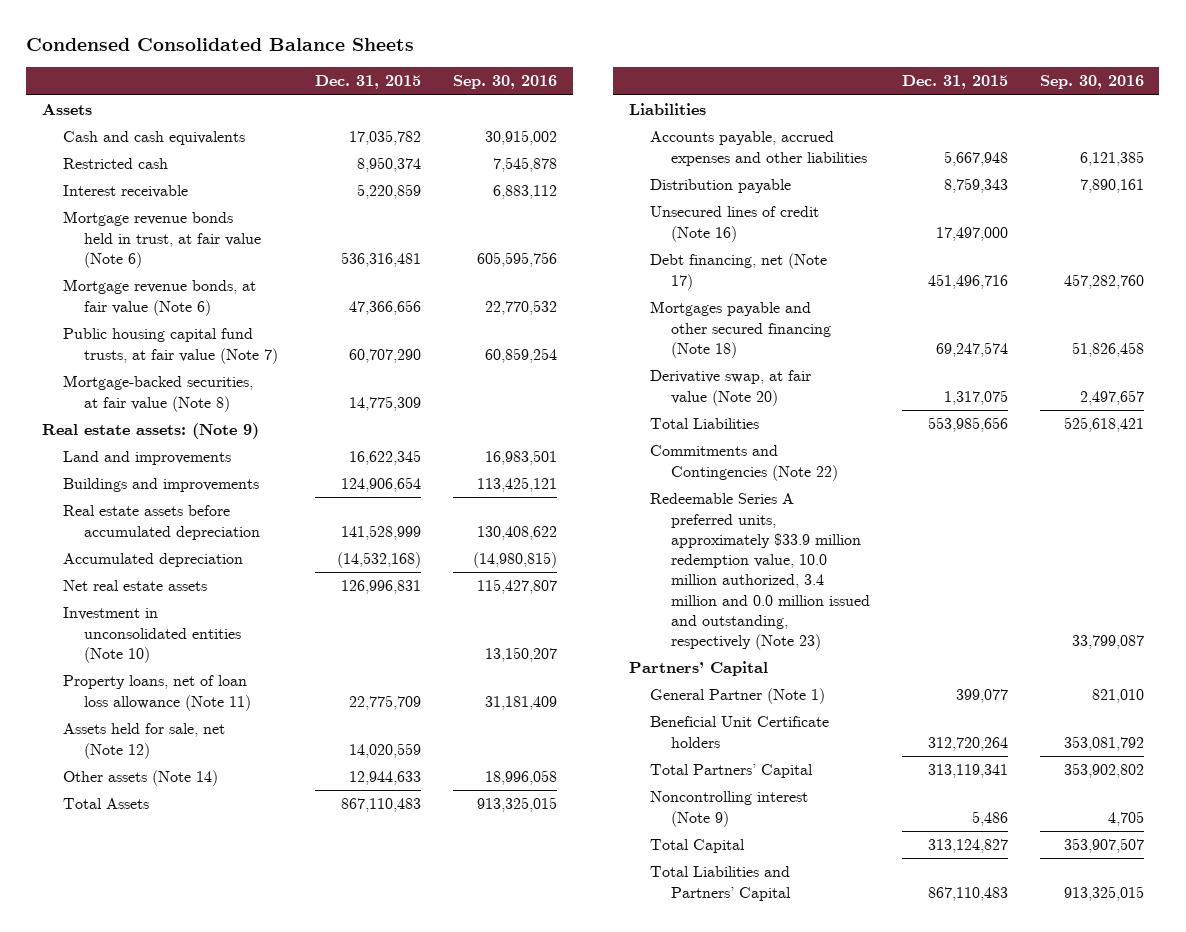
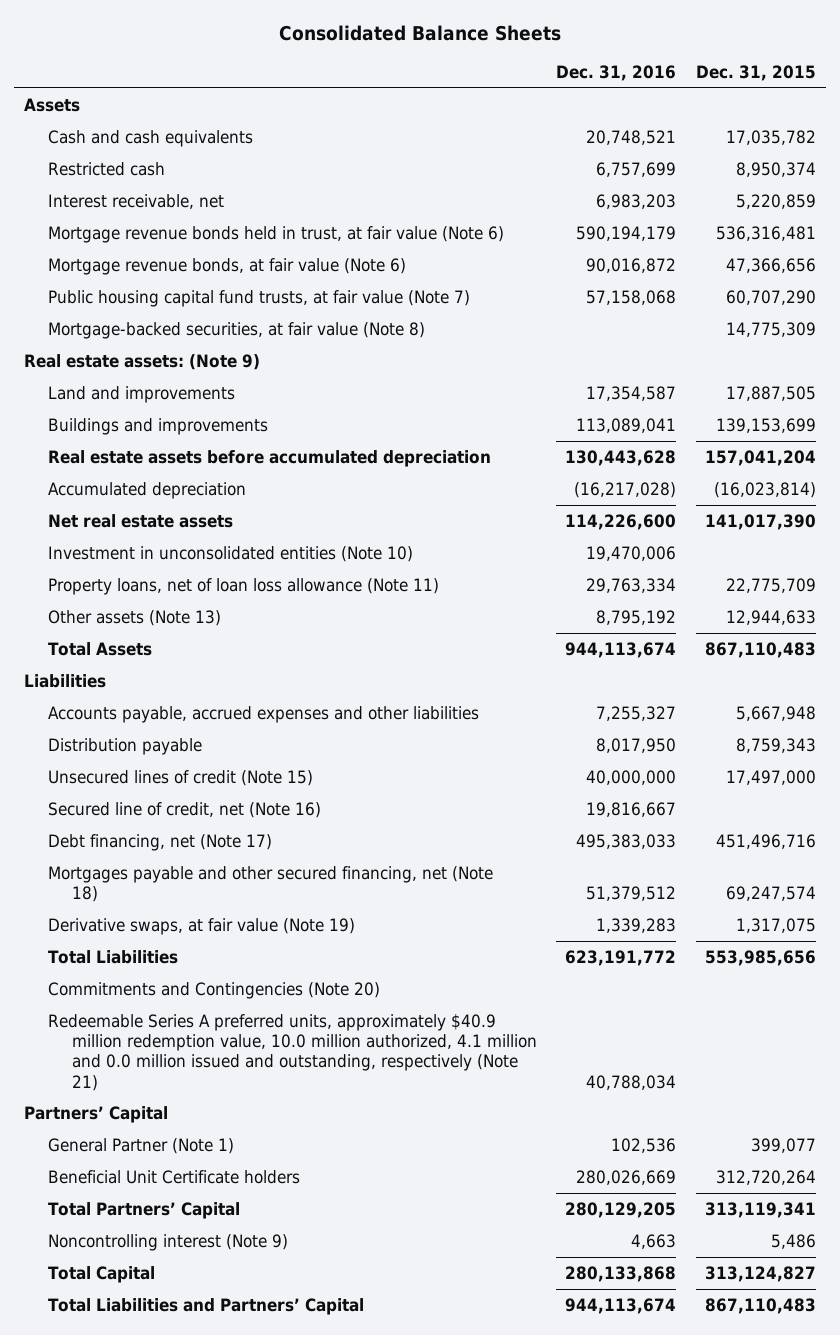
- Condensed Consolidated Balance Sheets
+ Consolidated Balance Sheets
- | Dec. 31, 2015 | Sep. 30, 2016
+ | Dec. 31, 2016 | Dec. 31, 2015
- Interest receivable | 5,220,859 | 6,883,112
+ Interest receivable, net | 6,983,203 | 5,220,859
- Land and improvements | 16,622,345 | 16,983,501
- Buildings and improvements | 124,906,654 | 113,425,121
- Real estate assets before accumulated depreciation | 141,528,999 | 130,408,622
- Accumulated depreciation | (14,532,168) | (14,980,815)
- Net real estate assets | 126,996,831 | 115,427,807
+ Land and improvements | 17,354,587 | 17,887,505
+ Buildings and improvements | 113,089,041 | 139,153,699
+ Real estate assets before accumulated depreciation | 130,443,628 | 157,041,204
+ Accumulated depreciation | (16,217,028) | (16,023,814)
+ Net real estate assets | 114,226,600 | 141,017,390
- Assets held for sale, net (Note 12) | 14,020,559 |
- Other assets (Note 14) | 12,944,633 | 18,996,058
+ Other assets (Note 13) | 8,795,192 | 12,944,633
- Unsecured lines of credit (Note 16) | 17,497,000 |
+ Unsecured lines of credit (Note 15) | 40,000,000 | 17,497,000
+ Secured line of credit, net (Note 16) | 19,816,667 |
- Mortgages payable and other secured financing (Note 18) | 69,247,574 | 51,826,458
- Derivative swap, at fair value (Note 20) | 1,317,075 | 2,497,657
+ Mortgages payable and other secured financing, net (Note 18) | 51,379,512 | 69,247,574
+ Derivative swaps, at fair value (Note 19) | 1,339,283 | 1,317,075
- Commitments and Contingencies (Note 22)
- Redeemable Series A preferred units, approximately $33.9 million redemption value, 10.0 million authorized, 3.4 million and 0.0 million issued and outstanding, respectively (Note 23) | | 33,799,087
+ Commitments and Contingencies (Note 20)
+ Redeemable Series A preferred units, approximately $40.9 million redemption value, 10.0 million authorized, 4.1 million and 0.0 million issued and outstanding, respectively (Note 21) | 40,788,034 |

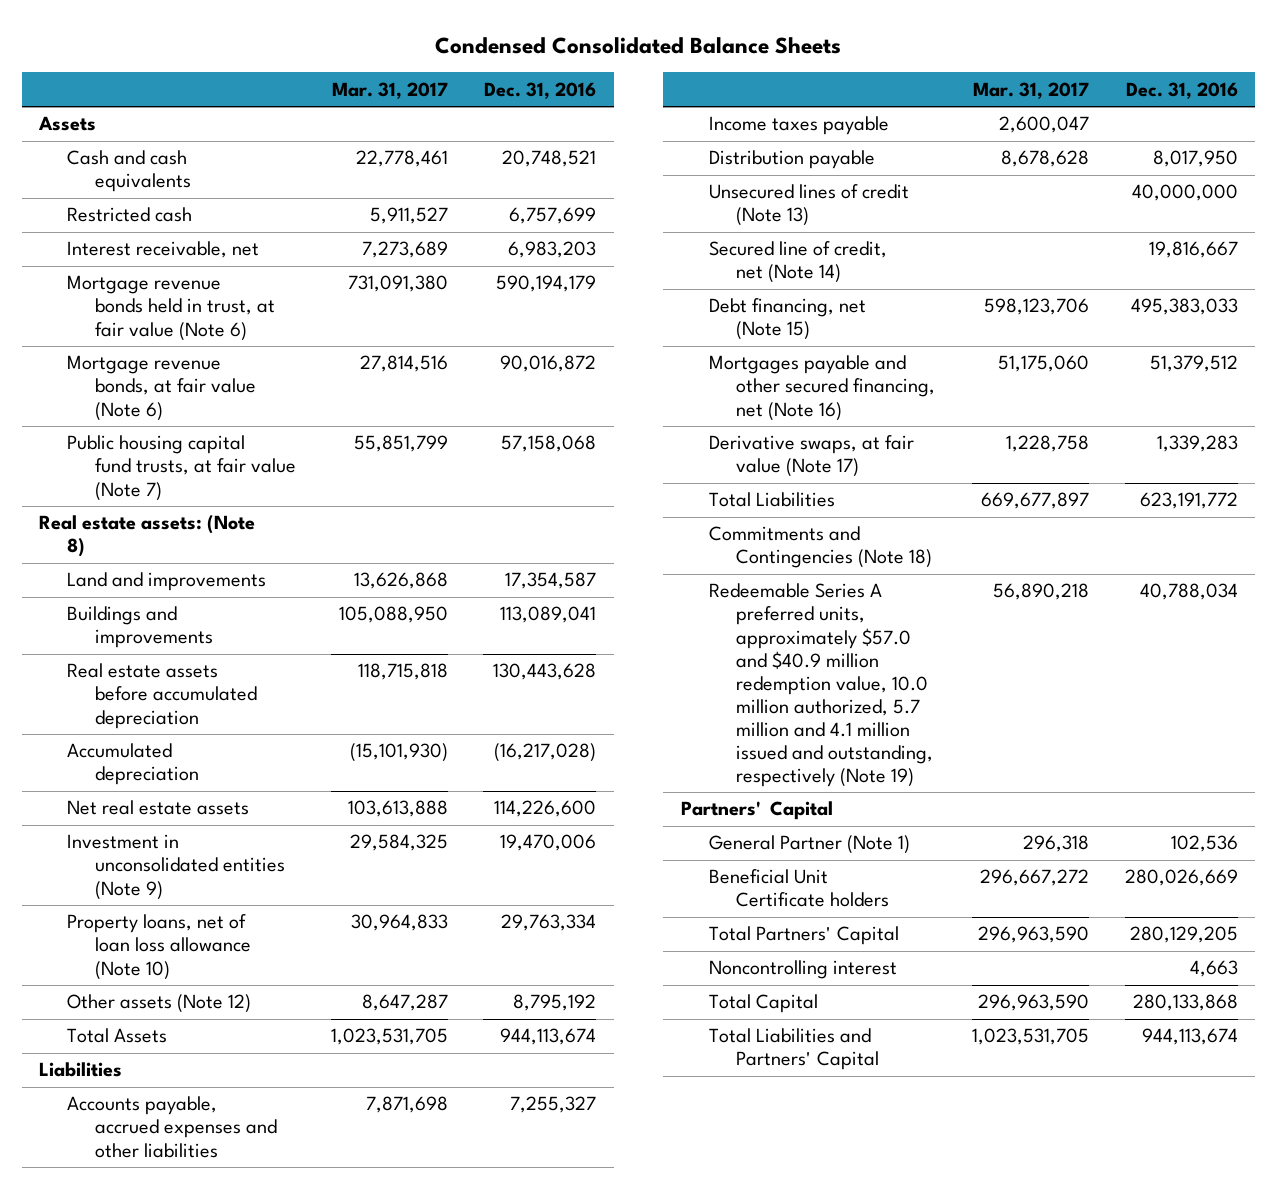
- Consolidated Balance Sheets
+ Condensed Consolidated Balance Sheets
- | Dec. 31, 2016 | Dec. 31, 2015
+ | Mar. 31, 2017 | Dec. 31, 2016
- Mortgage-backed securities, at fair value (Note 8) | | 14,775,309
- Real estate assets: (Note 9)
+ Real estate assets: (Note 8)
- Investment in unconsolidated entities (Note 10) | 19,470,006 |
- Property loans, net of loan loss allowance (Note 11) | 29,763,334 | 22,775,709
- Other assets (Note 13) | 8,795,192 | 12,944,633
+ Investment in unconsolidated entities (Note 9) | 29,584,325 | 19,470,006
+ Property loans, net of loan loss allowance (Note 10) | 30,964,833 | 29,763,334
+ Other assets (Note 12) | 8,647,287 | 8,795,192
+ Income taxes payable | 2,600,047 |
- Unsecured lines of credit (Note 15) | 40,000,000 | 17,497,000
- Secured line of credit, net (Note 16) | 19,816,667 |
- Debt financing, net (Note 17) | 495,383,033 | 451,496,716
- Mortgages payable and other secured financing, net (Note 18) | 51,379,512 | 69,247,574
- Derivative swaps, at fair value (Note 19) | 1,339,283 | 1,317,075
+ Unsecured lines of credit (Note 13) | | 40,000,000
+ Secured line of credit, net (Note 14) | | 19,816,667
+ Debt financing, net (Note 15) | 598,123,706 | 495,383,033
+ Mortgages payable and other secured financing, net (Note 16) | 51,175,060 | 51,379,512
+ Derivative swaps, at fair value (Note 17) | 1,228,758 | 1,339,283
- Commitments and Contingencies (Note 20)
- Redeemable Series A preferred units, approximately $40.9 million redemption value, 10.0 million authorized, 4.1 million and 0.0 million issued and outstanding, respectively (Note 21) | 40,788,034 |
+ Commitments and Contingencies (Note 18)
+ Redeemable Series A preferred units, approximately $57.0 and $40.9 million redemption value, 10.0 million authorized, 5.7 million and 4.1 million issued and outstanding, respectively (Note 19) | 56,890,218 | 40,788,034
- Noncontrolling interest (Note 9) | 4,663 | 5,486
+ Noncontrolling interest | | 4,663

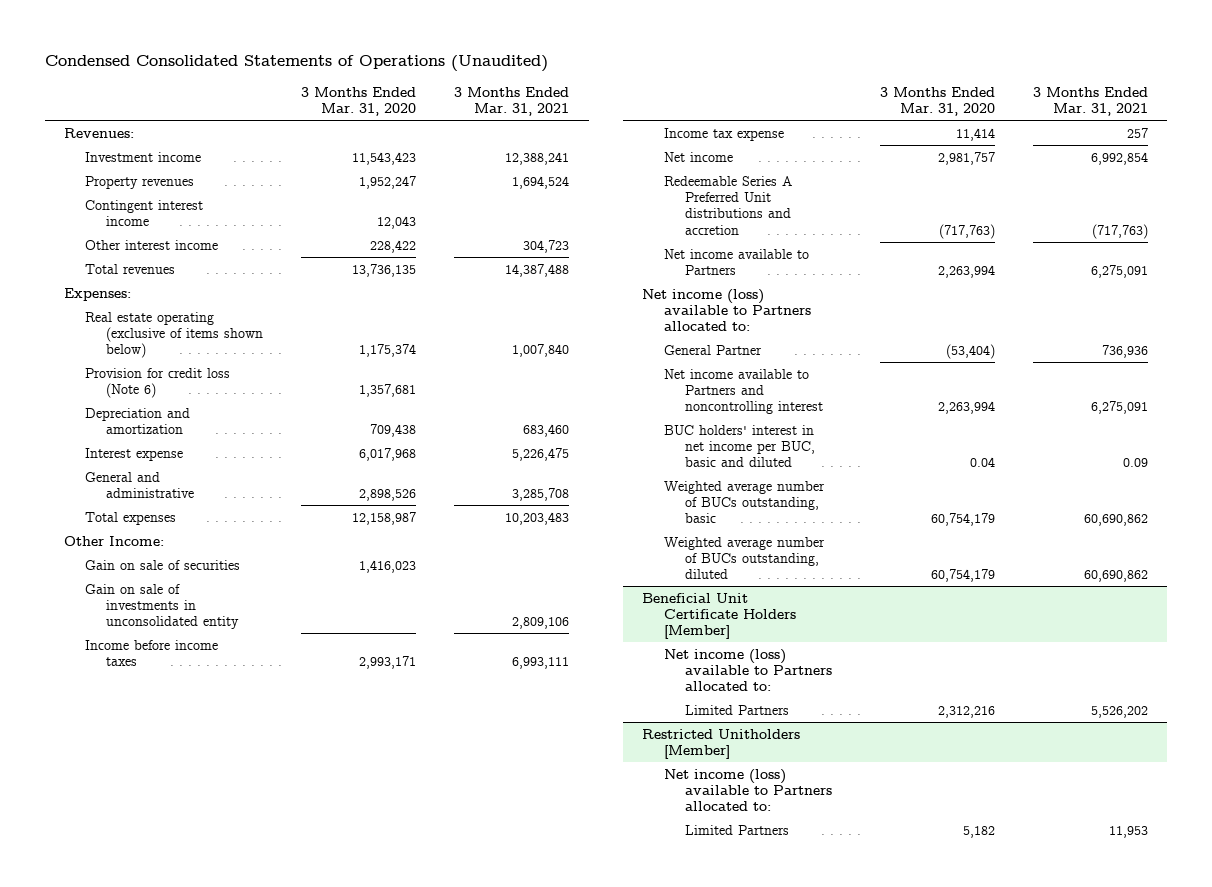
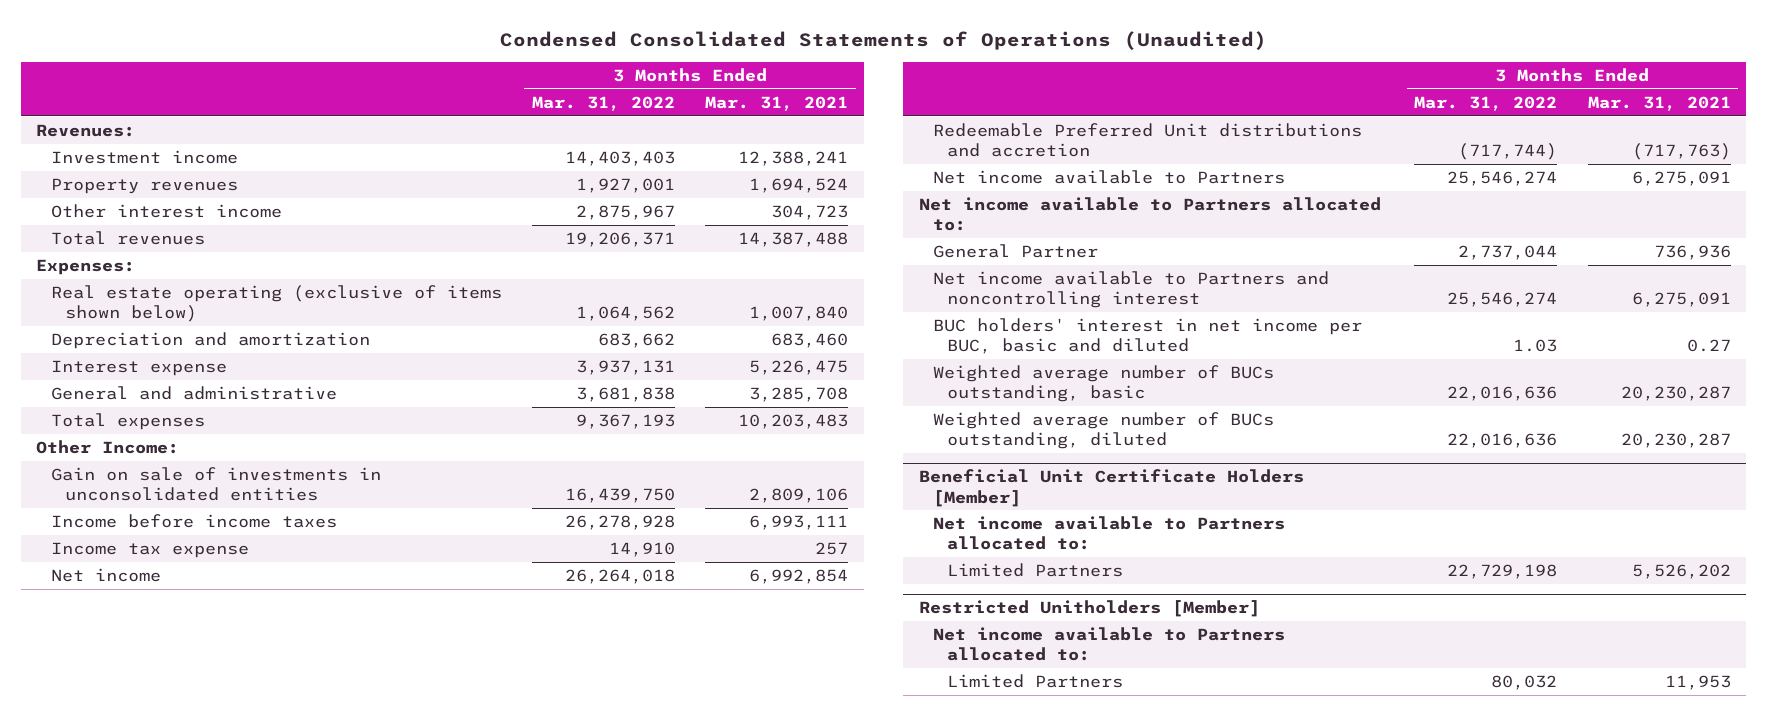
- | 3 Months Ended Mar. 31, 2020 | 3 Months Ended Mar. 31, 2021
+ | 3 Months Ended Mar. 31, 2022 | 3 Months Ended Mar. 31, 2021
- Contingent interest income | 12,043 |
- Provision for credit loss (Note 6) | 1,357,681 |
- Gain on sale of securities | 1,416,023 |
- Gain on sale of investments in unconsolidated entity | | 2,809,106
+ Gain on sale of investments in unconsolidated entities | 16,439,750 | 2,809,106
- Redeemable Series A Preferred Unit distributions and accretion | (717,763) | (717,763)
+ Redeemable Preferred Unit distributions and accretion | (717,744) | (717,763)
- Net income (loss) available to Partners allocated to:
+ Net income available to Partners allocated to:
- BUC holders' interest in net income per BUC, basic and diluted | 0.04 | 0.09
- Weighted average number of BUCs outstanding, basic | 60,754,179 | 60,690,862
- Weighted average number of BUCs outstanding, diluted | 60,754,179 | 60,690,862
+ BUC holders' interest in net income per BUC, basic and diluted | 1.03 | 0.27
+ Weighted average number of BUCs outstanding, basic | 22,016,636 | 20,230,287
+ Weighted average number of BUCs outstanding, diluted | 22,016,636 | 20,230,287
@ Beneficial Unit Certificate Holders [Member]
- Net income (loss) available to Partners allocated to:
+ Net income available to Partners allocated to:
@ Restricted Unitholders [Member]
- Net income (loss) available to Partners allocated to:
+ Net income available to Partners allocated to:

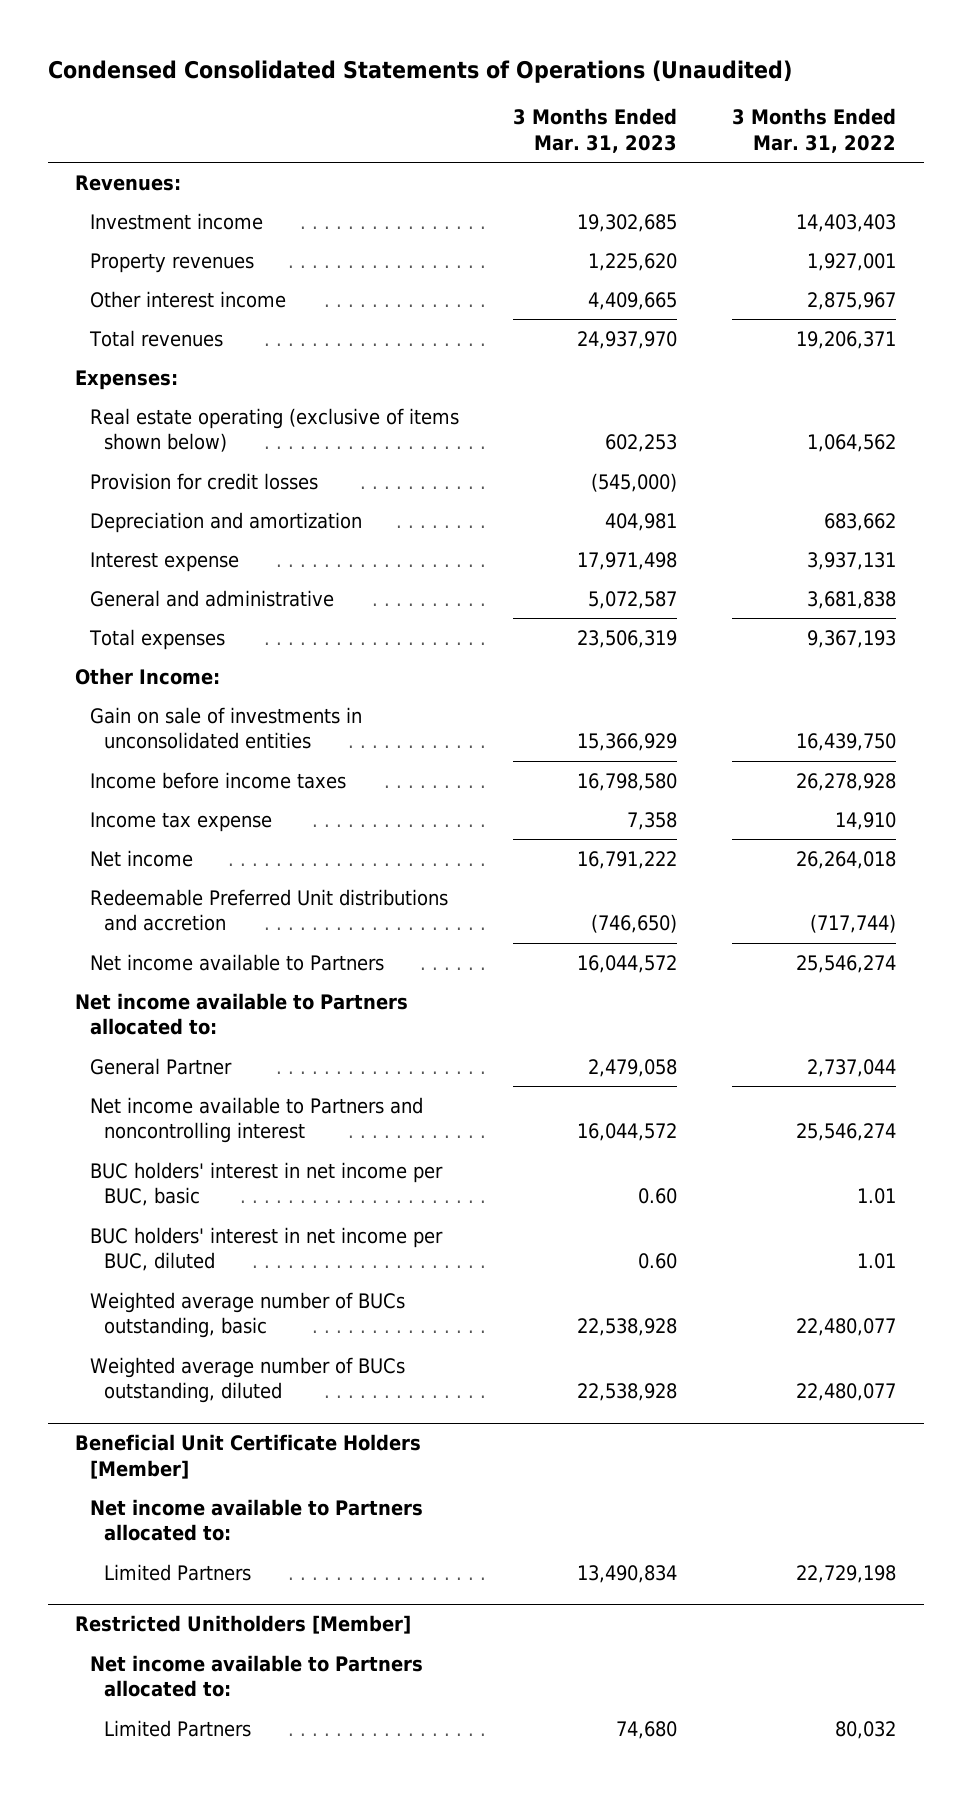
- | 3 Months Ended Mar. 31, 2022 | 3 Months Ended Mar. 31, 2021
+ | 3 Months Ended Mar. 31, 2023 | 3 Months Ended Mar. 31, 2022
+ Provision for credit losses | (545,000) |
- BUC holders' interest in net income per BUC, basic and diluted | 1.03 | 0.27
- Weighted average number of BUCs outstanding, basic | 22,016,636 | 20,230,287
- Weighted average number of BUCs outstanding, diluted | 22,016,636 | 20,230,287
+ BUC holders' interest in net income per BUC, basic | 0.60 | 1.01
+ BUC holders' interest in net income per BUC, diluted | 0.60 | 1.01
+ Weighted average number of BUCs outstanding, basic | 22,538,928 | 22,480,077
+ Weighted average number of BUCs outstanding, diluted | 22,538,928 | 22,480,077

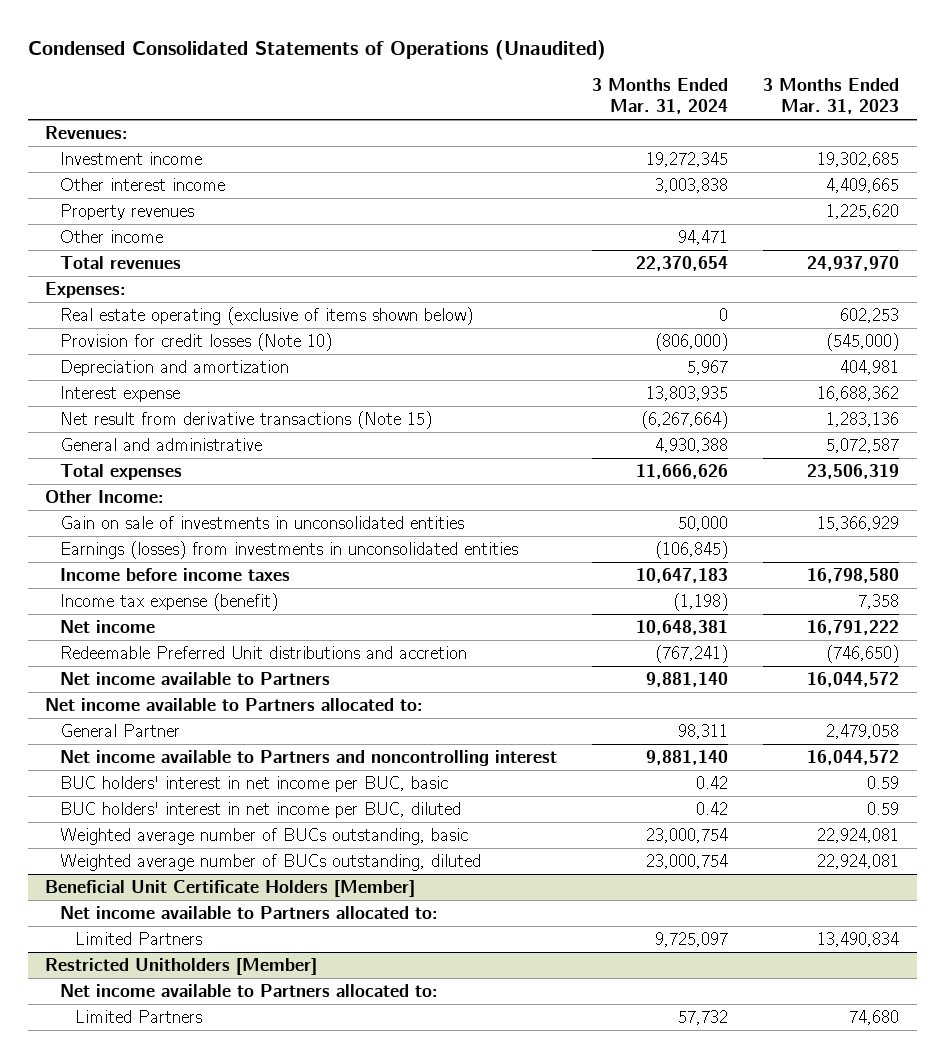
- | 3 Months Ended Mar. 31, 2023 | 3 Months Ended Mar. 31, 2022
+ | 3 Months Ended Mar. 31, 2024 | 3 Months Ended Mar. 31, 2023
moved down: Property revenues | | 1,225,620
+ Other income | 94,471 |
- Provision for credit losses | (545,000) |
+ Provision for credit losses (Note 10) | (806,000) | (545,000)
- Interest expense | 17,971,498 | 3,937,131
+ Interest expense | 13,803,935 | 16,688,362
+ Net result from derivative transactions (Note 15) | (6,267,664) | 1,283,136
+ Earnings (losses) from investments in unconsolidated entities | (106,845) |
- Income tax expense | 7,358 | 14,910
+ Income tax expense (benefit) | (1,198) | 7,358
- BUC holders' interest in net income per BUC, basic | 0.60 | 1.01
- BUC holders' interest in net income per BUC, diluted | 0.60 | 1.01
- Weighted average number of BUCs outstanding, basic | 22,538,928 | 22,480,077
- Weighted average number of BUCs outstanding, diluted | 22,538,928 | 22,480,077
+ BUC holders' interest in net income per BUC, basic | 0.42 | 0.59
+ BUC holders' interest in net income per BUC, diluted | 0.42 | 0.59
+ Weighted average number of BUCs outstanding, basic | 23,000,754 | 22,924,081
+ Weighted average number of BUCs outstanding, diluted | 23,000,754 | 22,924,081

